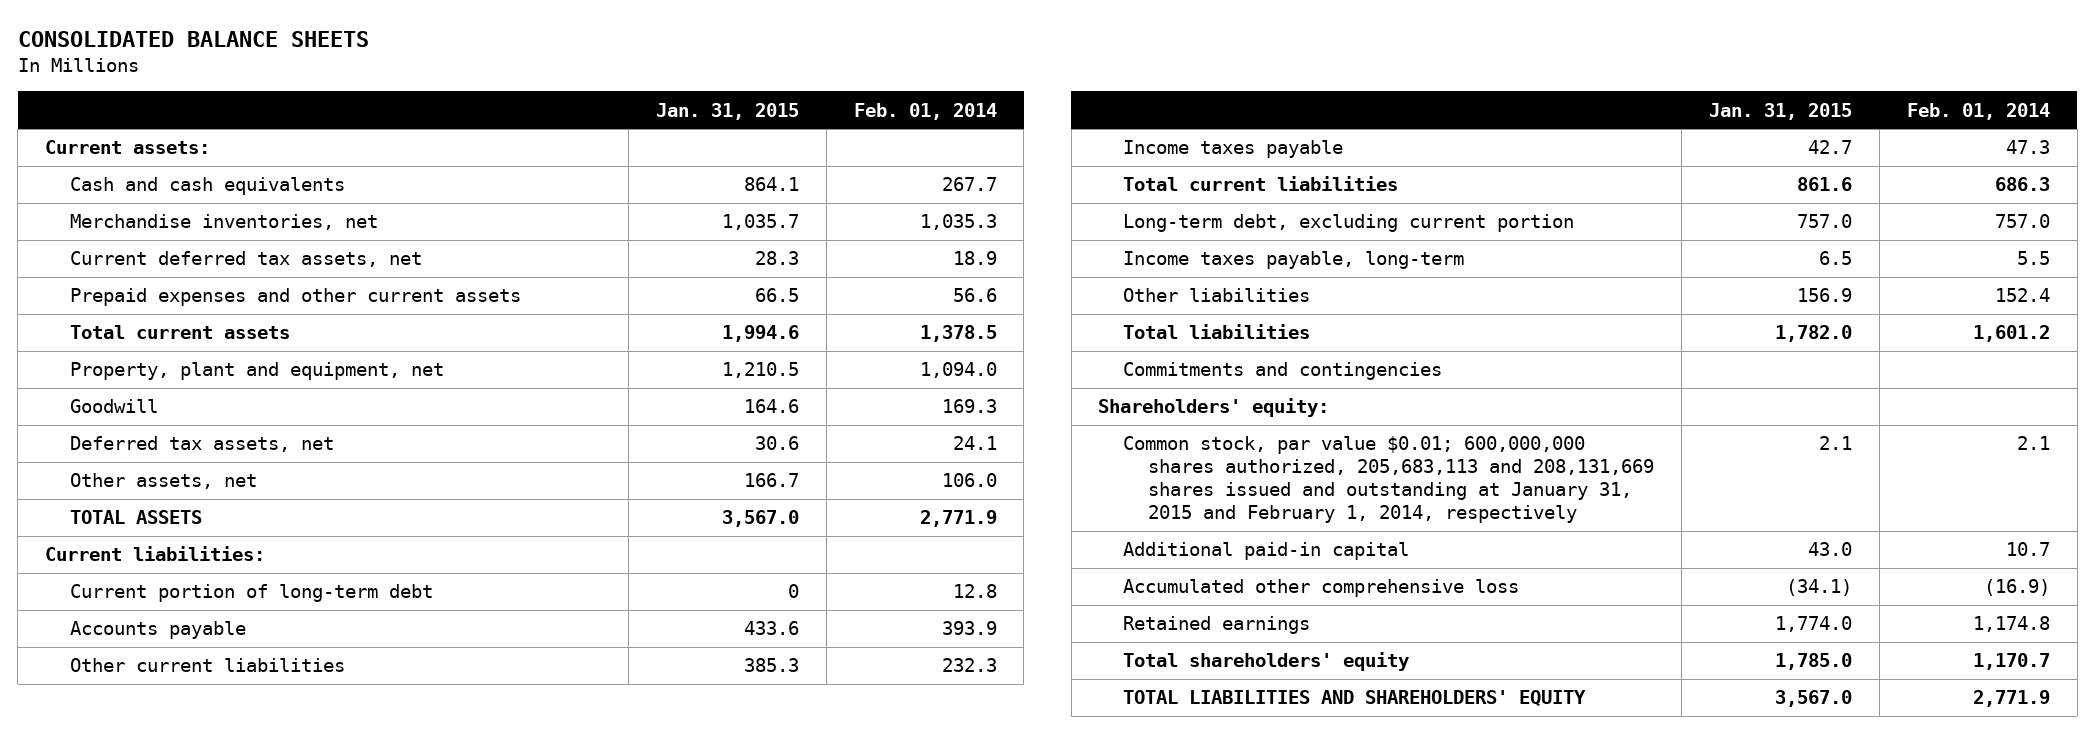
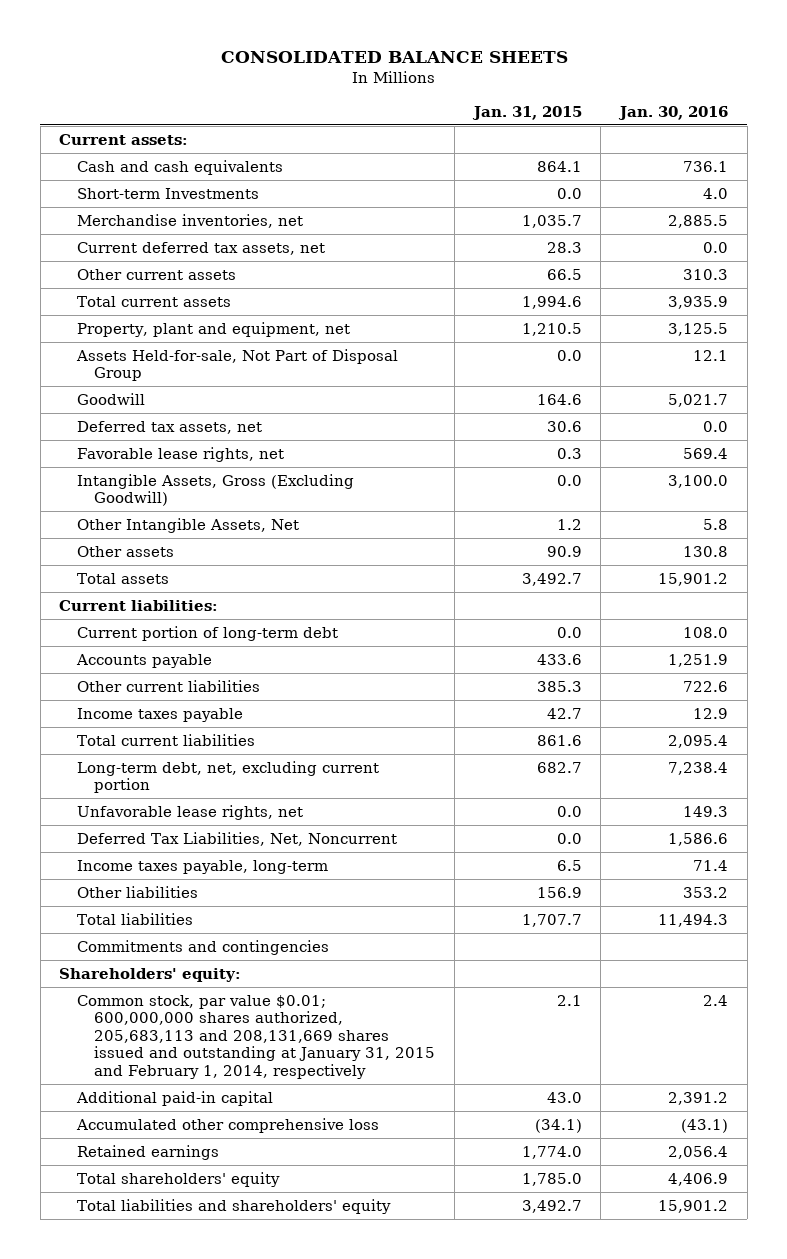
- | Jan. 31, 2015 | Feb. 01, 2014
+ | Jan. 31, 2015 | Jan. 30, 2016
+ Short-term Investments | 0.0 | 4.0
- Prepaid expenses and other current assets | 66.5 | 56.6
+ Other current assets | 66.5 | 310.3
+ Assets Held-for-sale, Not Part of Disposal Group | 0.0 | 12.1
- Other assets, net | 166.7 | 106.0
- TOTAL ASSETS | 3,567.0 | 2,771.9
+ Favorable lease rights, net | 0.3 | 569.4
+ Intangible Assets, Gross (Excluding Goodwill) | 0.0 | 3,100.0
+ Other Intangible Assets, Net | 1.2 | 5.8
+ Other assets | 90.9 | 130.8
+ Total assets | 3,492.7 | 15,901.2
- Current portion of long-term debt | 0 | 12.8
+ Current portion of long-term debt | 0.0 | 108.0
- Long-term debt, excluding current portion | 757.0 | 757.0
+ Long-term debt, net, excluding current portion | 682.7 | 7,238.4
+ Unfavorable lease rights, net | 0.0 | 149.3
+ Deferred Tax Liabilities, Net, Noncurrent | 0.0 | 1,586.6
- Total liabilities | 1,782.0 | 1,601.2
+ Total liabilities | 1,707.7 | 11,494.3
- TOTAL LIABILITIES AND SHAREHOLDERS' EQUITY | 3,567.0 | 2,771.9
+ Total liabilities and shareholders' equity | 3,492.7 | 15,901.2

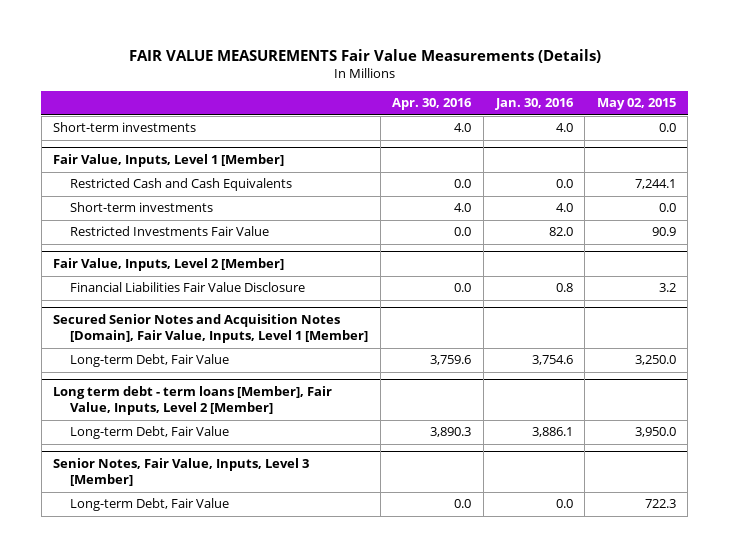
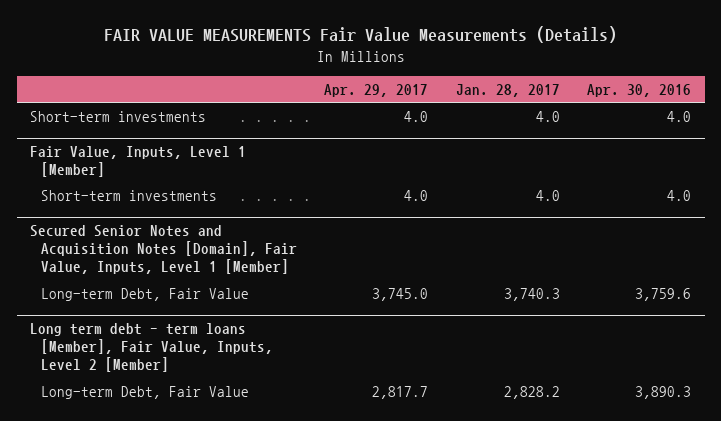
- | Apr. 30, 2016 | Jan. 30, 2016 | May 02, 2015
+ | Apr. 29, 2017 | Jan. 28, 2017 | Apr. 30, 2016
@ Fair Value, Inputs, Level 1 [Member]
- Restricted Cash and Cash Equivalents | 0.0 | 0.0 | 7,244.1
- Restricted Investments Fair Value | 0.0 | 82.0 | 90.9
- Fair Value, Inputs, Level 2 [Member]
- Financial Liabilities Fair Value Disclosure | 0.0 | 0.8 | 3.2
- Senior Notes, Fair Value, Inputs, Level 3 [Member]
- Long-term Debt, Fair Value | 0.0 | 0.0 | 722.3

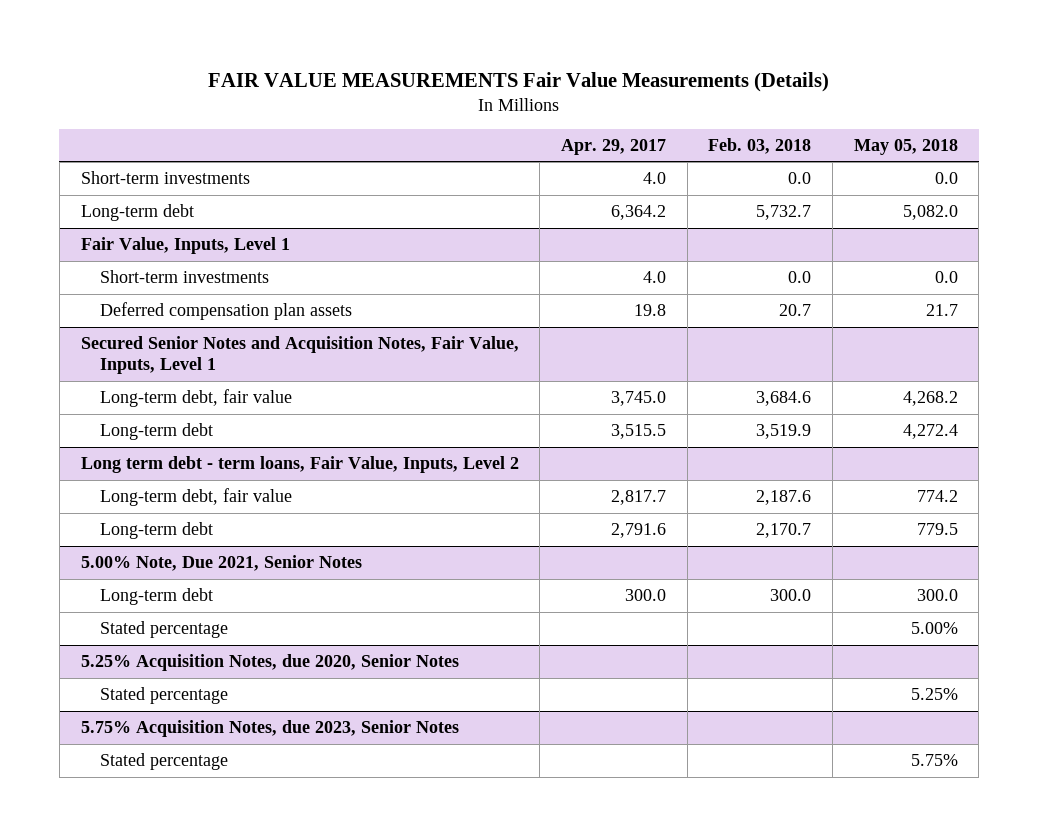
- | Apr. 29, 2017 | Jan. 28, 2017 | Apr. 30, 2016
+ | Apr. 29, 2017 | Feb. 03, 2018 | May 05, 2018
- Fair Value, Inputs, Level 1 [Member]
+ Long-term debt | 6,364.2 | 5,732.7 | 5,082.0
+ Fair Value, Inputs, Level 1
- Secured Senior Notes and Acquisition Notes [Domain], Fair Value, Inputs, Level 1 [Member]
- Long-term Debt, Fair Value | 3,745.0 | 3,740.3 | 3,759.6
- Long term debt - term loans [Member], Fair Value, Inputs, Level 2 [Member]
- Long-term Debt, Fair Value | 2,817.7 | 2,828.2 | 3,890.3
+ Deferred compensation plan assets | 19.8 | 20.7 | 21.7
+ Secured Senior Notes and Acquisition Notes, Fair Value, Inputs, Level 1
+ Long-term debt, fair value | 3,745.0 | 3,684.6 | 4,268.2
+ Long-term debt | 3,515.5 | 3,519.9 | 4,272.4
+ Long term debt - term loans, Fair Value, Inputs, Level 2
+ Long-term debt, fair value | 2,817.7 | 2,187.6 | 774.2
+ Long-term debt | 2,791.6 | 2,170.7 | 779.5
+ 5.00% Note, Due 2021, Senior Notes
+ Long-term debt | 300.0 | 300.0 | 300.0
+ Stated percentage | | | 5.00%
+ 5.25% Acquisition Notes, due 2020, Senior Notes
+ Stated percentage | | | 5.25%
+ 5.75% Acquisition Notes, due 2023, Senior Notes
+ Stated percentage | | | 5.75%

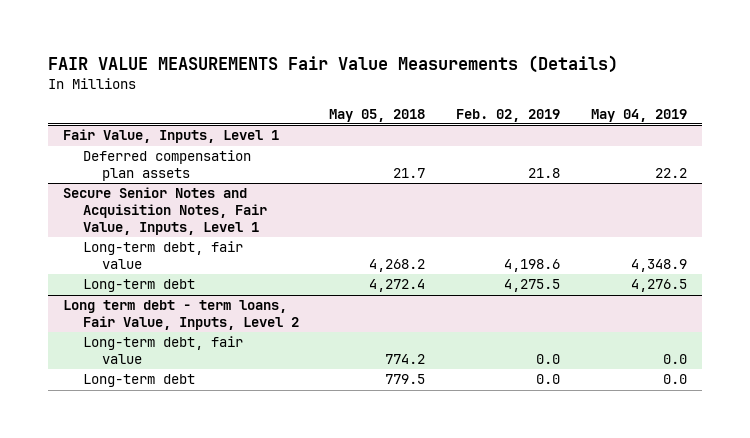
- | Apr. 29, 2017 | Feb. 03, 2018 | May 05, 2018
+ | May 05, 2018 | Feb. 02, 2019 | May 04, 2019
- Short-term investments | 4.0 | 0.0 | 0.0
- Long-term debt | 6,364.2 | 5,732.7 | 5,082.0
@ Fair Value, Inputs, Level 1
- Short-term investments | 4.0 | 0.0 | 0.0
- Secured Senior Notes and Acquisition Notes, Fair Value, Inputs, Level 1
+ Secure Senior Notes and Acquisition Notes, Fair Value, Inputs, Level 1
- 5.00% Note, Due 2021, Senior Notes
- Long-term debt | 300.0 | 300.0 | 300.0
- Stated percentage | | | 5.00%
- 5.25% Acquisition Notes, due 2020, Senior Notes
- Stated percentage | | | 5.25%
- 5.75% Acquisition Notes, due 2023, Senior Notes
- Stated percentage | | | 5.75%

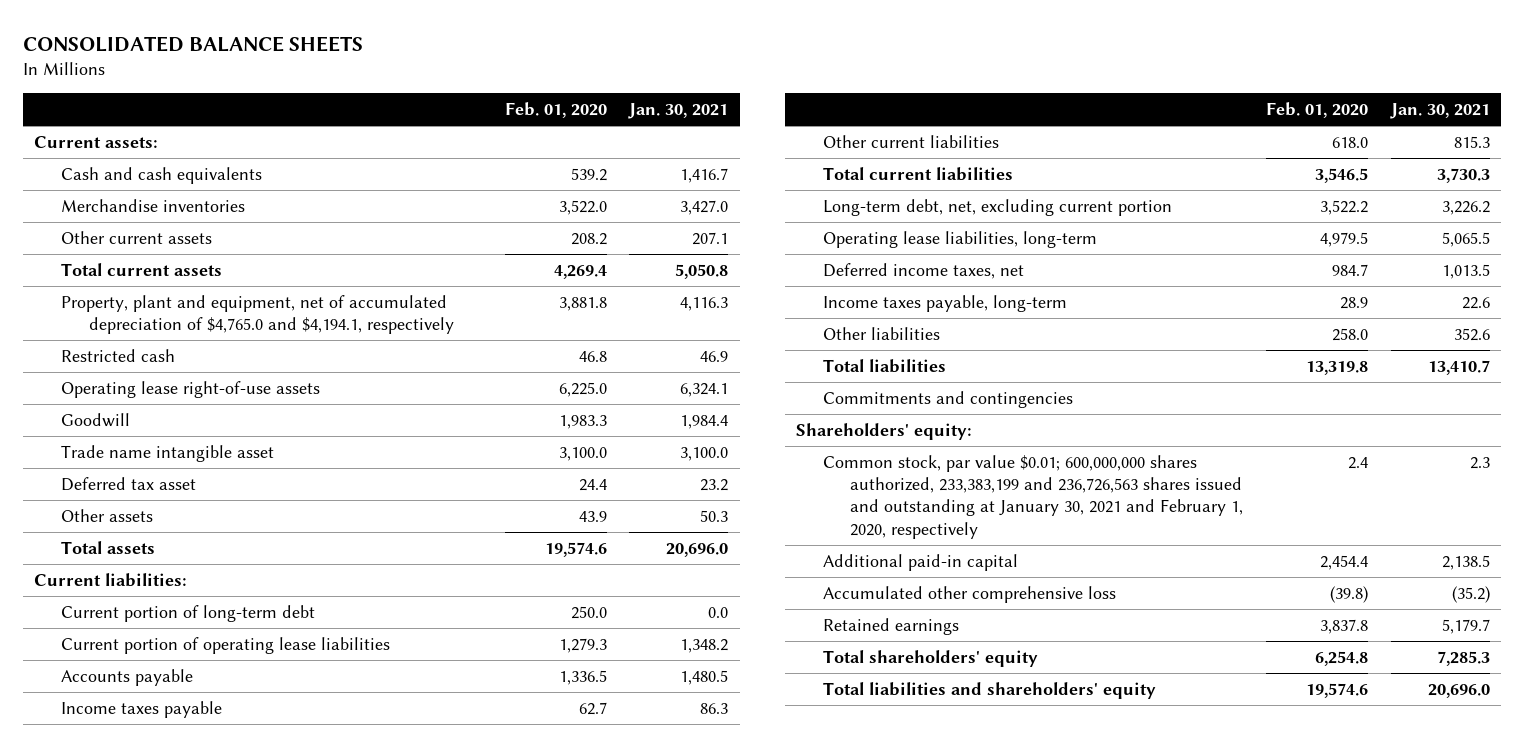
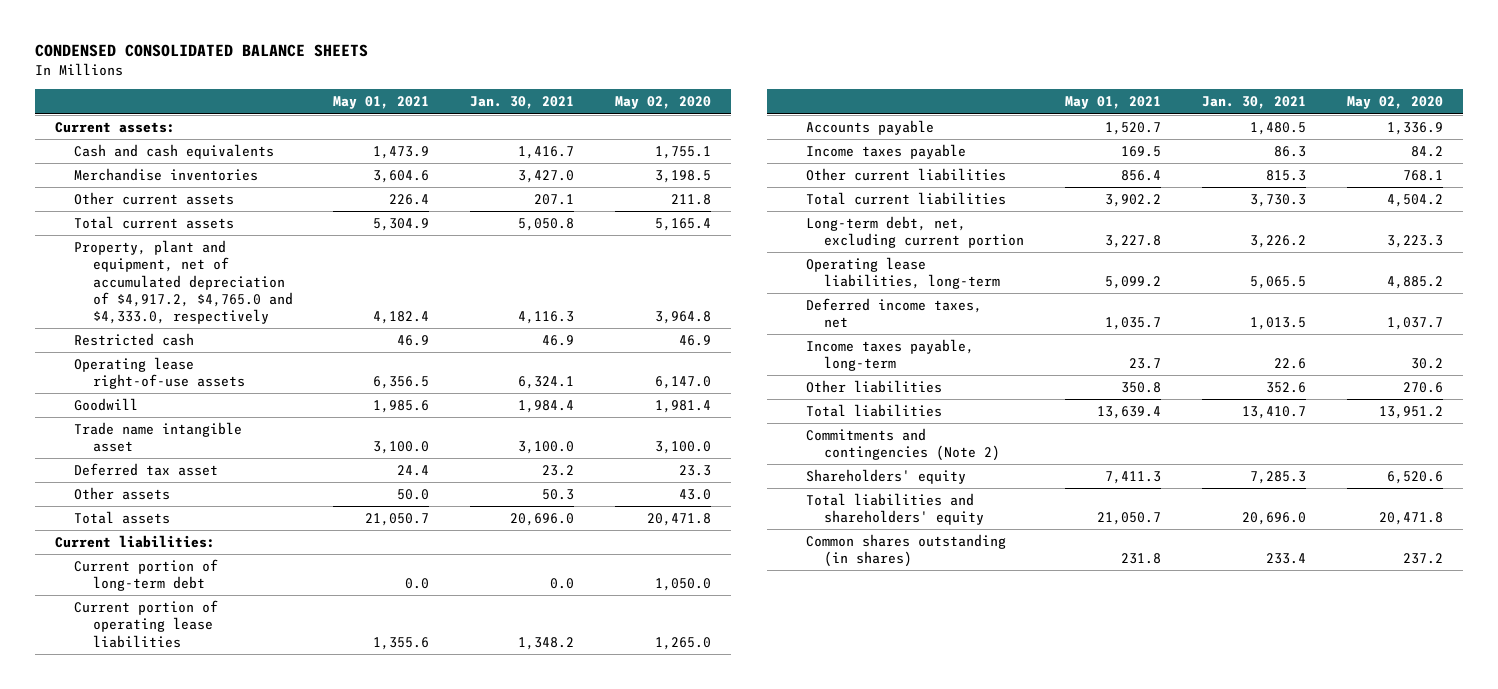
- CONSOLIDATED BALANCE SHEETS
+ CONDENSED CONSOLIDATED BALANCE SHEETS
- | Feb. 01, 2020 | Jan. 30, 2021
+ | May 01, 2021 | Jan. 30, 2021 | May 02, 2020
- Property, plant and equipment, net of accumulated depreciation of $4,765.0 and $4,194.1, respectively | 3,881.8 | 4,116.3
+ Property, plant and equipment, net of accumulated depreciation of $4,917.2, $4,765.0 and $4,333.0, respectively | 4,182.4 | 4,116.3 | 3,964.8
- Commitments and contingencies
- Shareholders' equity:
- Common stock, par value $0.01; 600,000,000 shares authorized, 233,383,199 and 236,726,563 shares issued and outstanding at January 30, 2021 and February 1, 2020, respectively | 2.4 | 2.3
- Additional paid-in capital | 2,454.4 | 2,138.5
- Accumulated other comprehensive loss | (39.8) | (35.2)
- Retained earnings | 3,837.8 | 5,179.7
- Total shareholders' equity | 6,254.8 | 7,285.3
+ Commitments and contingencies (Note 2)
+ Shareholders' equity | 7,411.3 | 7,285.3 | 6,520.6
+ Common shares outstanding (in shares) | 231.8 | 233.4 | 237.2

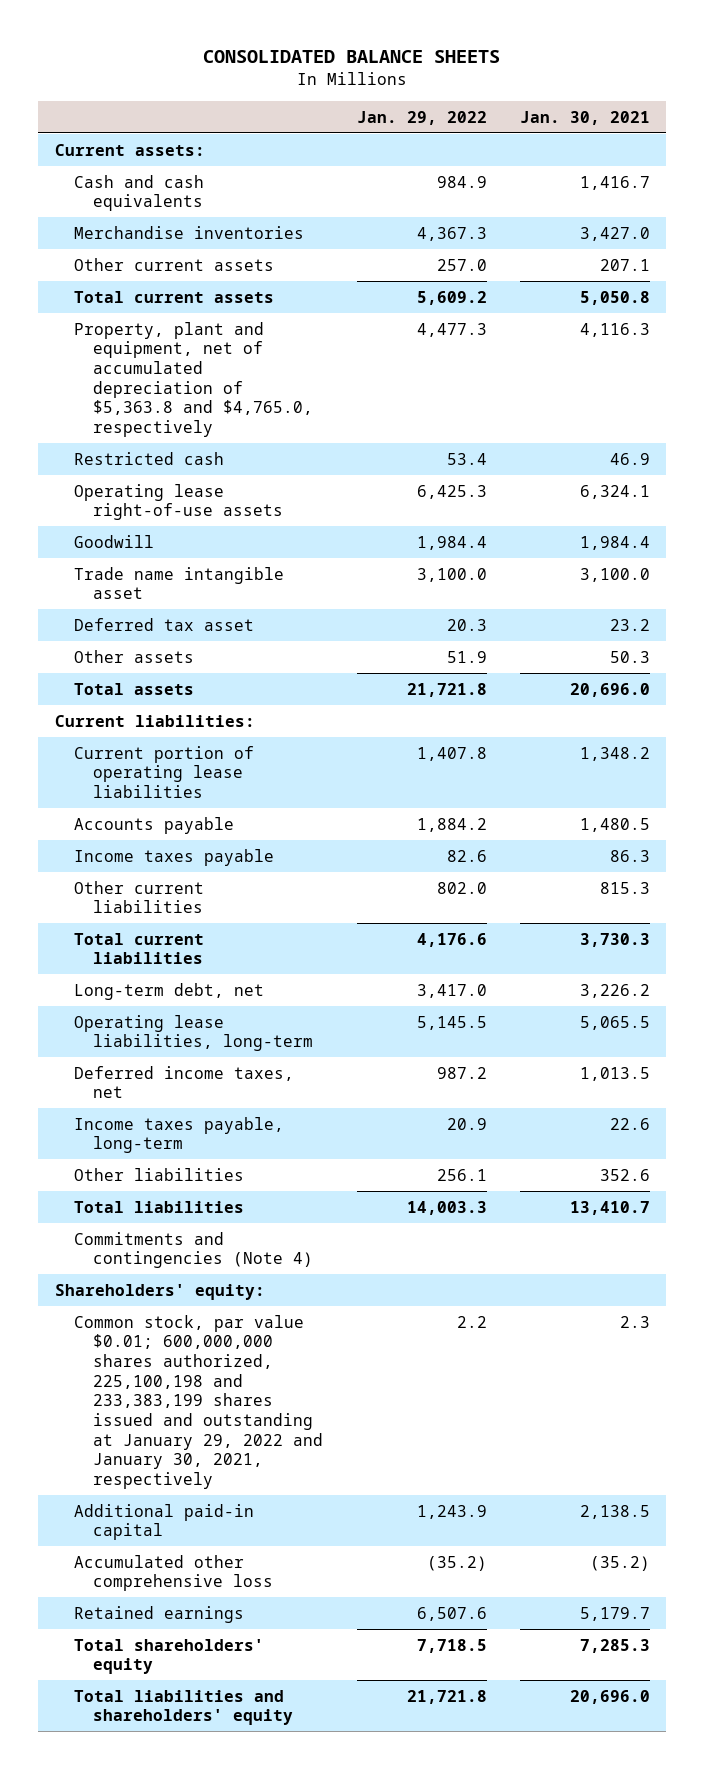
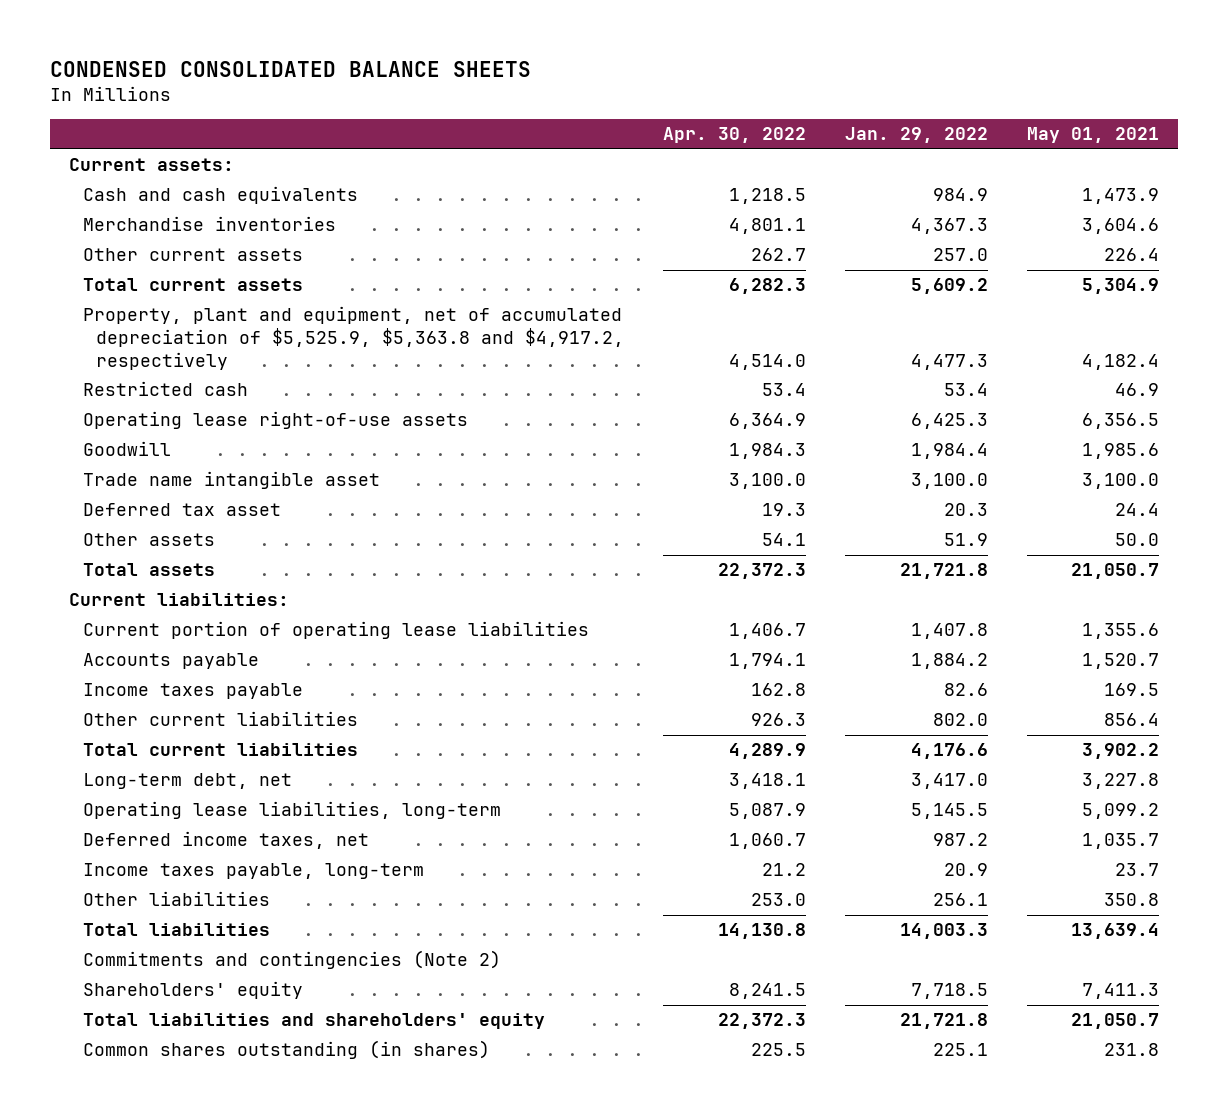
- CONSOLIDATED BALANCE SHEETS
+ CONDENSED CONSOLIDATED BALANCE SHEETS
- | Jan. 29, 2022 | Jan. 30, 2021
+ | Apr. 30, 2022 | Jan. 29, 2022 | May 01, 2021
- Property, plant and equipment, net of accumulated depreciation of $5,363.8 and $4,765.0, respectively | 4,477.3 | 4,116.3
+ Property, plant and equipment, net of accumulated depreciation of $5,525.9, $5,363.8 and $4,917.2, respectively | 4,514.0 | 4,477.3 | 4,182.4
- Commitments and contingencies (Note 4)
- Shareholders' equity:
- Common stock, par value $0.01; 600,000,000 shares authorized, 225,100,198 and 233,383,199 shares issued and outstanding at January 29, 2022 and January 30, 2021, respectively | 2.2 | 2.3
- Additional paid-in capital | 1,243.9 | 2,138.5
- Accumulated other comprehensive loss | (35.2) | (35.2)
- Retained earnings | 6,507.6 | 5,179.7
- Total shareholders' equity | 7,718.5 | 7,285.3
+ Commitments and contingencies (Note 2)
+ Shareholders' equity | 8,241.5 | 7,718.5 | 7,411.3
+ Common shares outstanding (in shares) | 225.5 | 225.1 | 231.8

